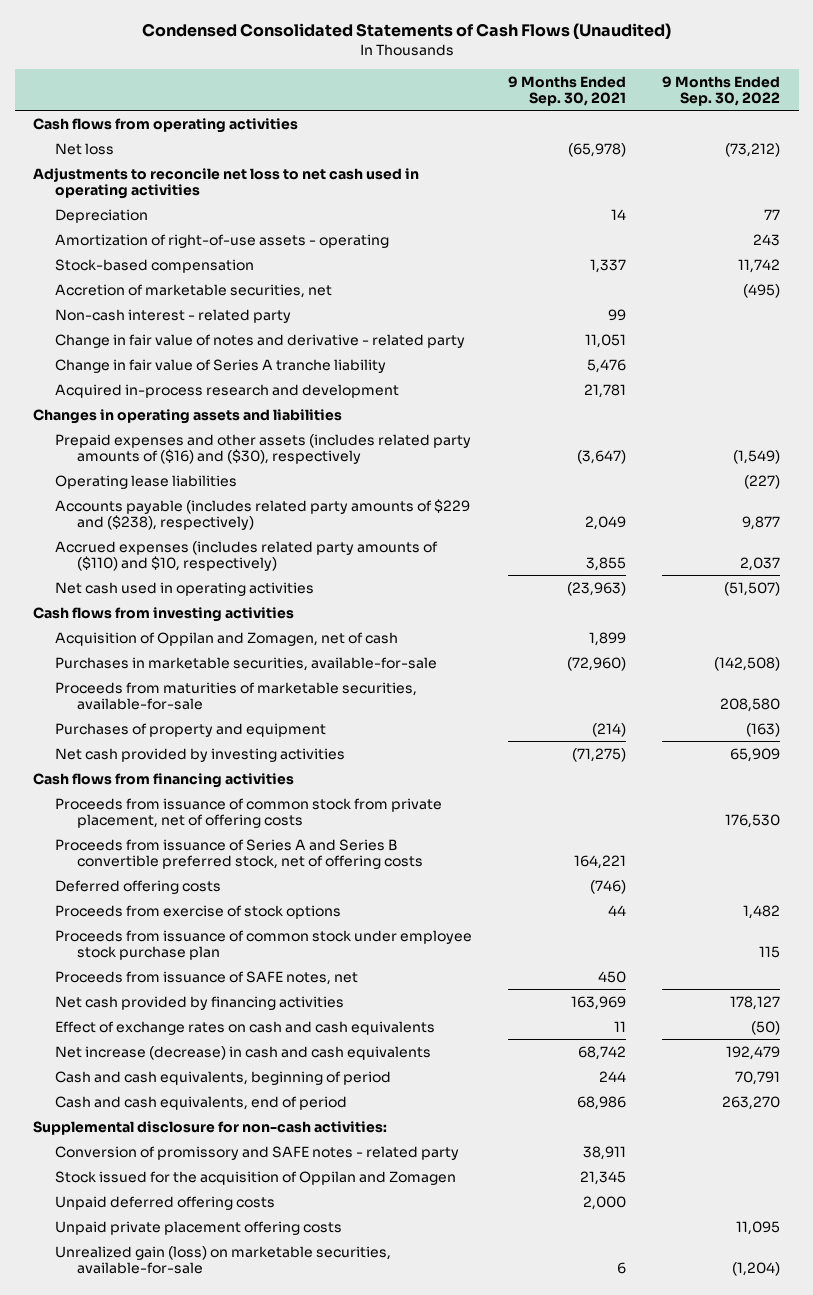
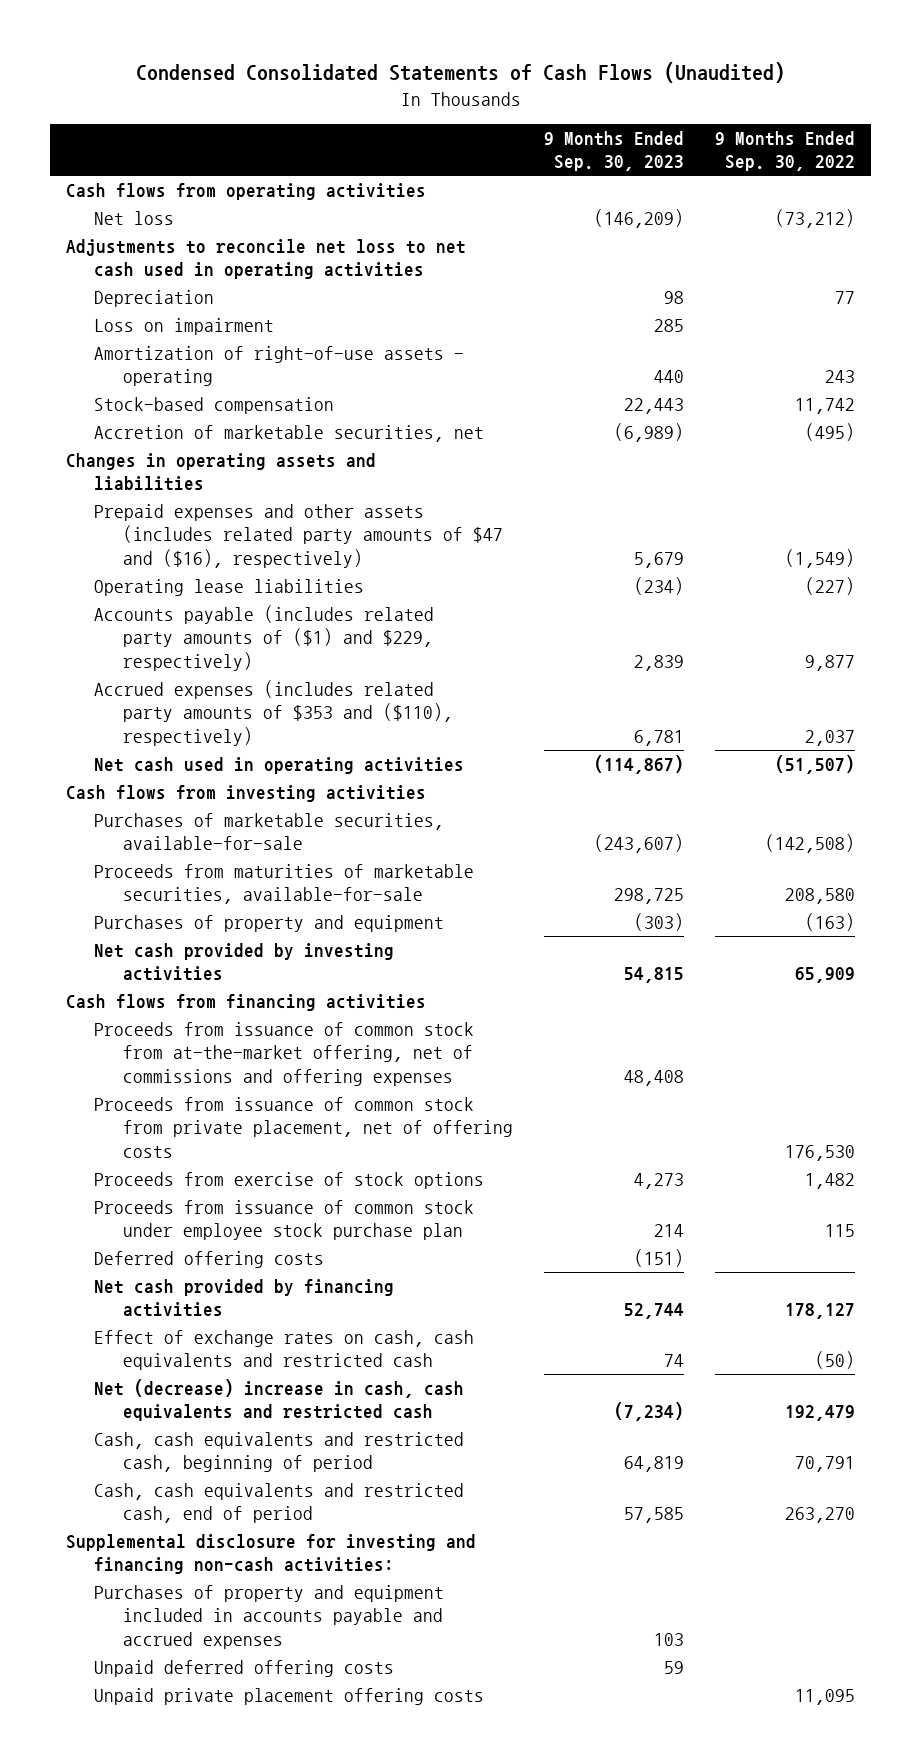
- | 9 Months Ended Sep. 30, 2021 | 9 Months Ended Sep. 30, 2022
+ | 9 Months Ended Sep. 30, 2023 | 9 Months Ended Sep. 30, 2022
+ Loss on impairment | 285 |
- Non-cash interest - related party | 99 |
- Change in fair value of notes and derivative - related party | 11,051 |
- Change in fair value of Series A tranche liability | 5,476 |
- Acquired in-process research and development | 21,781 |
- Prepaid expenses and other assets (includes related party amounts of ($16) and ($30), respectively | (3,647) | (1,549)
+ Prepaid expenses and other assets (includes related party amounts of $47 and ($16), respectively) | 5,679 | (1,549)
- Accounts payable (includes related party amounts of $229 and ($238), respectively) | 2,049 | 9,877
- Accrued expenses (includes related party amounts of ($110) and $10, respectively) | 3,855 | 2,037
+ Accounts payable (includes related party amounts of ($1) and $229, respectively) | 2,839 | 9,877
+ Accrued expenses (includes related party amounts of $353 and ($110), respectively) | 6,781 | 2,037
- Acquisition of Oppilan and Zomagen, net of cash | 1,899 |
- Purchases in marketable securities, available-for-sale | (72,960) | (142,508)
+ Purchases of marketable securities, available-for-sale | (243,607) | (142,508)
+ Proceeds from issuance of common stock from at-the-market offering, net of commissions and offering expenses | 48,408 |
- Proceeds from issuance of Series A and Series B convertible preferred stock, net of offering costs | 164,221 |
- Proceeds from issuance of SAFE notes, net | 450 |
moved down: Deferred offering costs | (151) |
- Effect of exchange rates on cash and cash equivalents | 11 | (50)
- Net increase (decrease) in cash and cash equivalents | 68,742 | 192,479
- Cash and cash equivalents, beginning of period | 244 | 70,791
- Cash and cash equivalents, end of period | 68,986 | 263,270
- Supplemental disclosure for non-cash activities:
- Conversion of promissory and SAFE notes - related party | 38,911 |
- Stock issued for the acquisition of Oppilan and Zomagen | 21,345 |
+ Effect of exchange rates on cash, cash equivalents and restricted cash | 74 | (50)
+ Net (decrease) increase in cash, cash equivalents and restricted cash | (7,234) | 192,479
+ Cash, cash equivalents and restricted cash, beginning of period | 64,819 | 70,791
+ Cash, cash equivalents and restricted cash, end of period | 57,585 | 263,270
+ Supplemental disclosure for investing and financing non-cash activities:
+ Purchases of property and equipment included in accounts payable and accrued expenses | 103 |
- Unrealized gain (loss) on marketable securities, available-for-sale | 6 | (1,204)

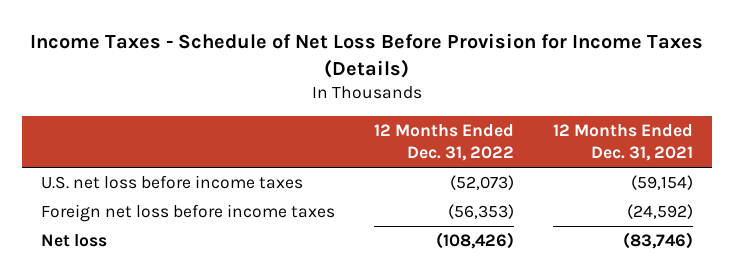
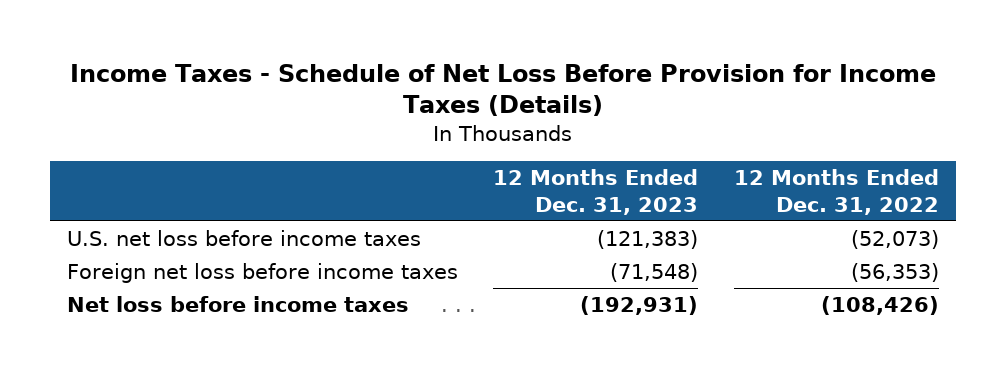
- | 12 Months Ended Dec. 31, 2022 | 12 Months Ended Dec. 31, 2021
+ | 12 Months Ended Dec. 31, 2023 | 12 Months Ended Dec. 31, 2022
- Net loss | (108,426) | (83,746)
+ Net loss before income taxes | (192,931) | (108,426)

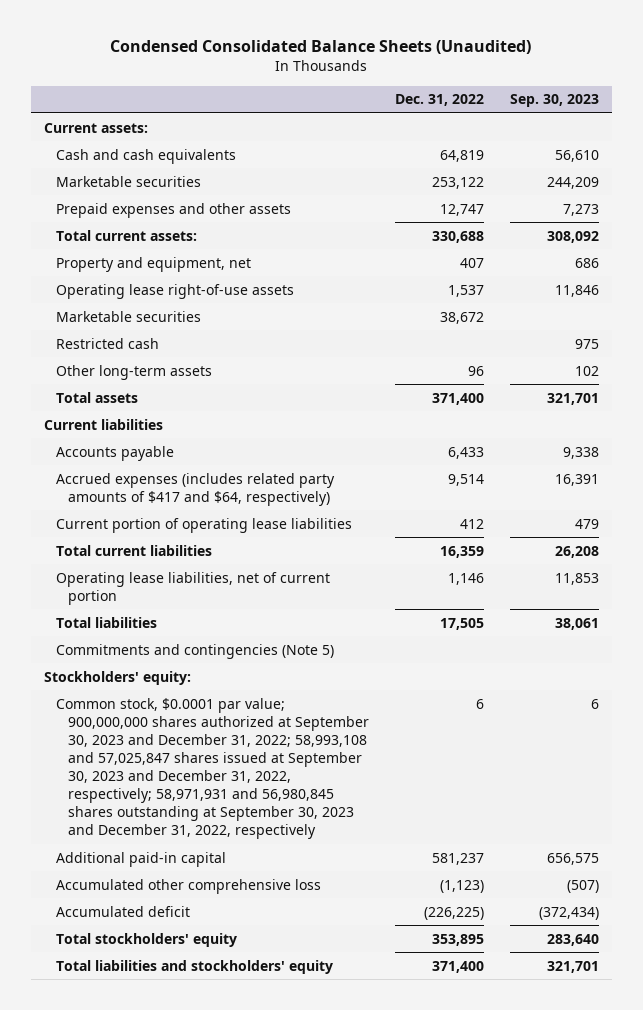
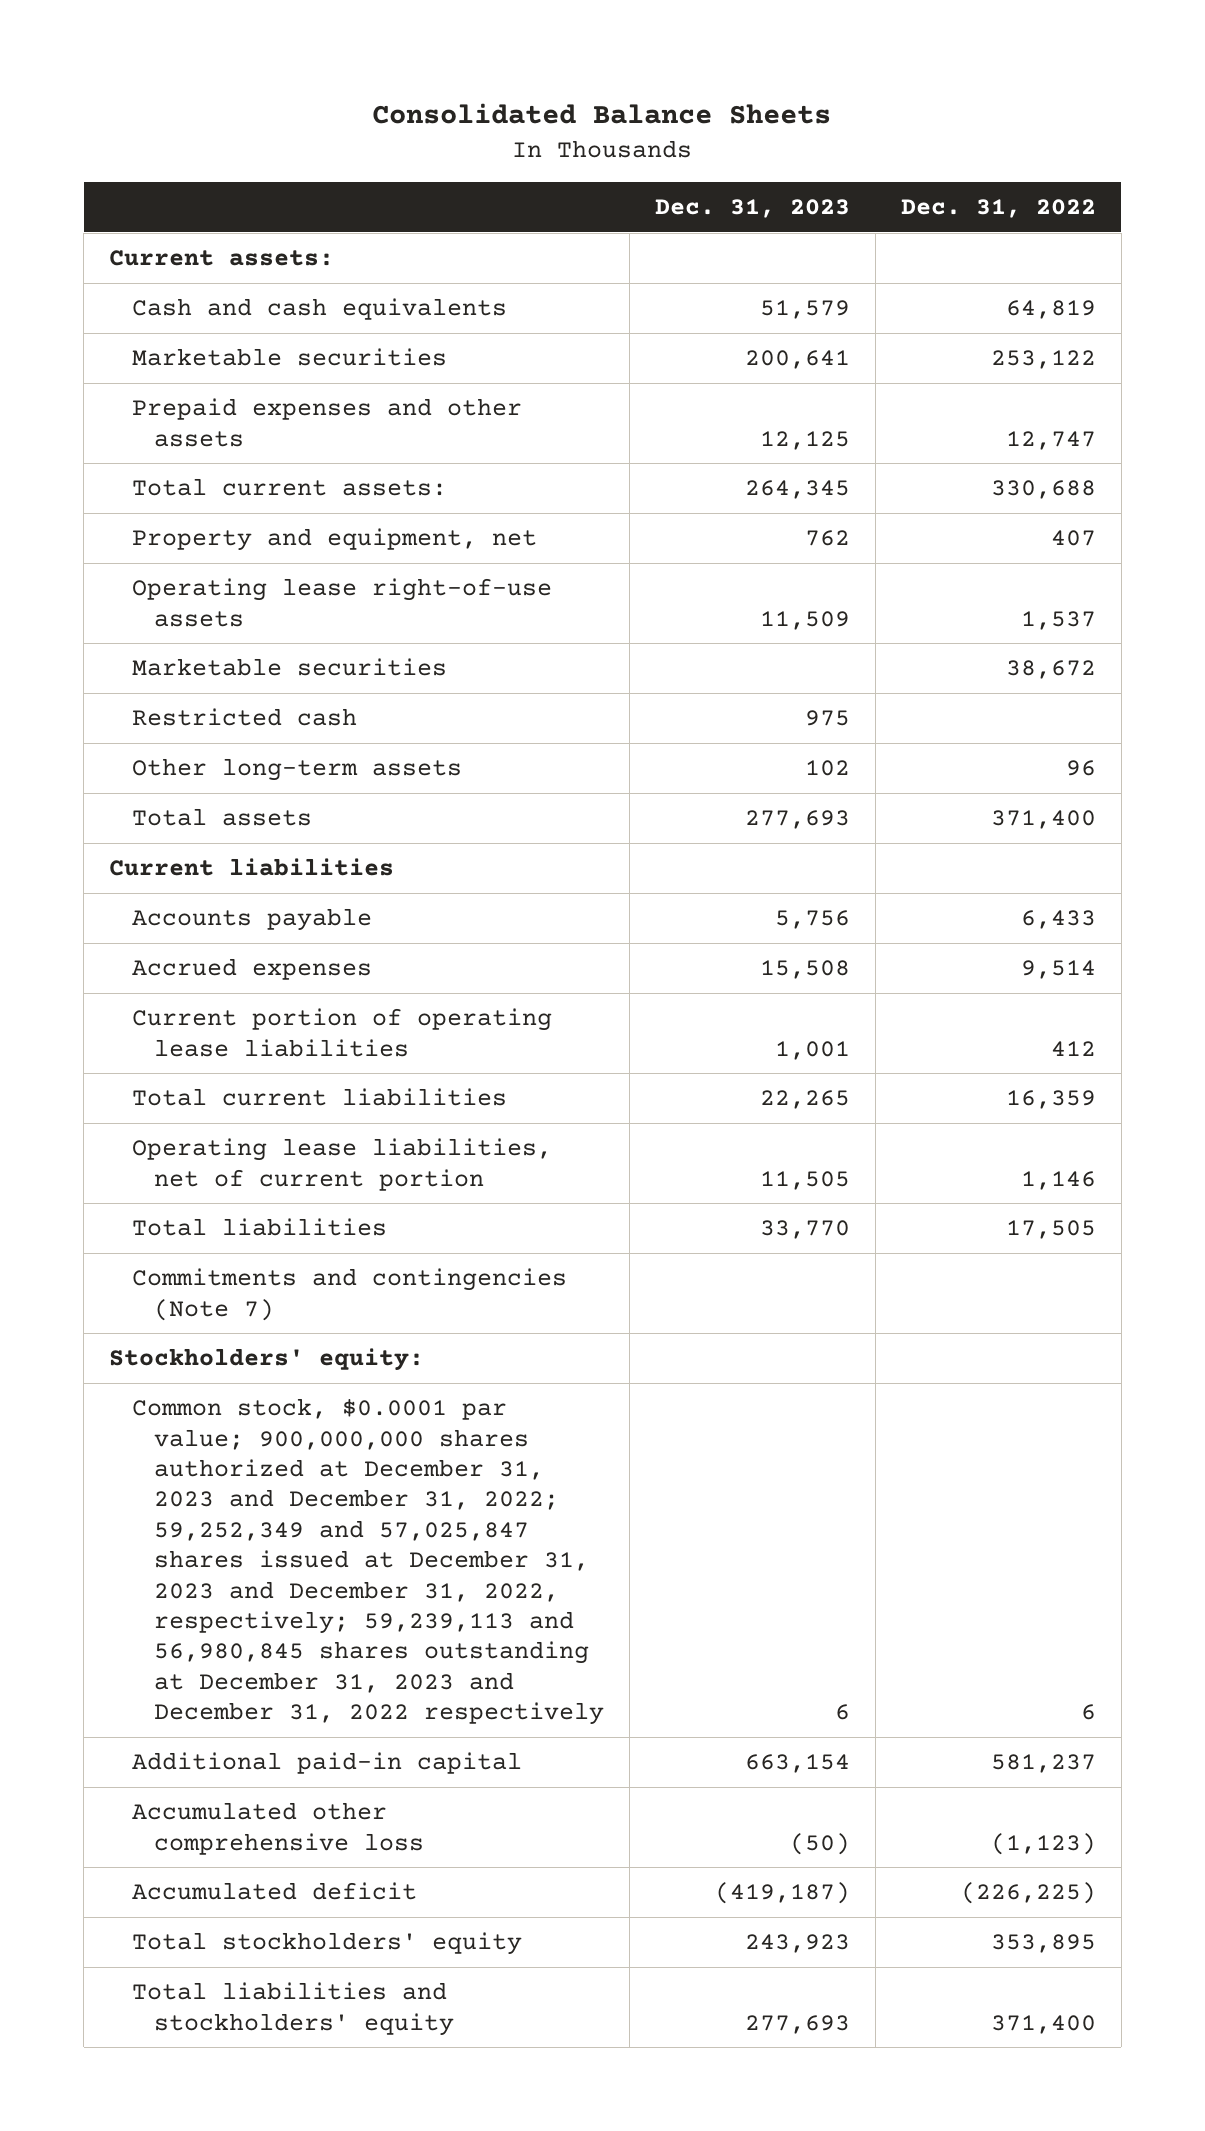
- Condensed Consolidated Balance Sheets (Unaudited)
+ Consolidated Balance Sheets
- | Dec. 31, 2022 | Sep. 30, 2023
+ | Dec. 31, 2023 | Dec. 31, 2022
- Accrued expenses (includes related party amounts of $417 and $64, respectively) | 9,514 | 16,391
+ Accrued expenses | 15,508 | 9,514
- Commitments and contingencies (Note 5)
+ Commitments and contingencies (Note 7)
- Common stock, $0.0001 par value; 900,000,000 shares authorized at September 30, 2023 and December 31, 2022; 58,993,108 and 57,025,847 shares issued at September 30, 2023 and December 31, 2022, respectively; 58,971,931 and 56,980,845 shares outstanding at September 30, 2023 and December 31, 2022, respectively | 6 | 6
+ Common stock, $0.0001 par value; 900,000,000 shares authorized at December 31, 2023 and December 31, 2022; 59,252,349 and 57,025,847 shares issued at December 31, 2023 and December 31, 2022, respectively; 59,239,113 and 56,980,845 shares outstanding at December 31, 2023 and December 31, 2022 respectively | 6 | 6

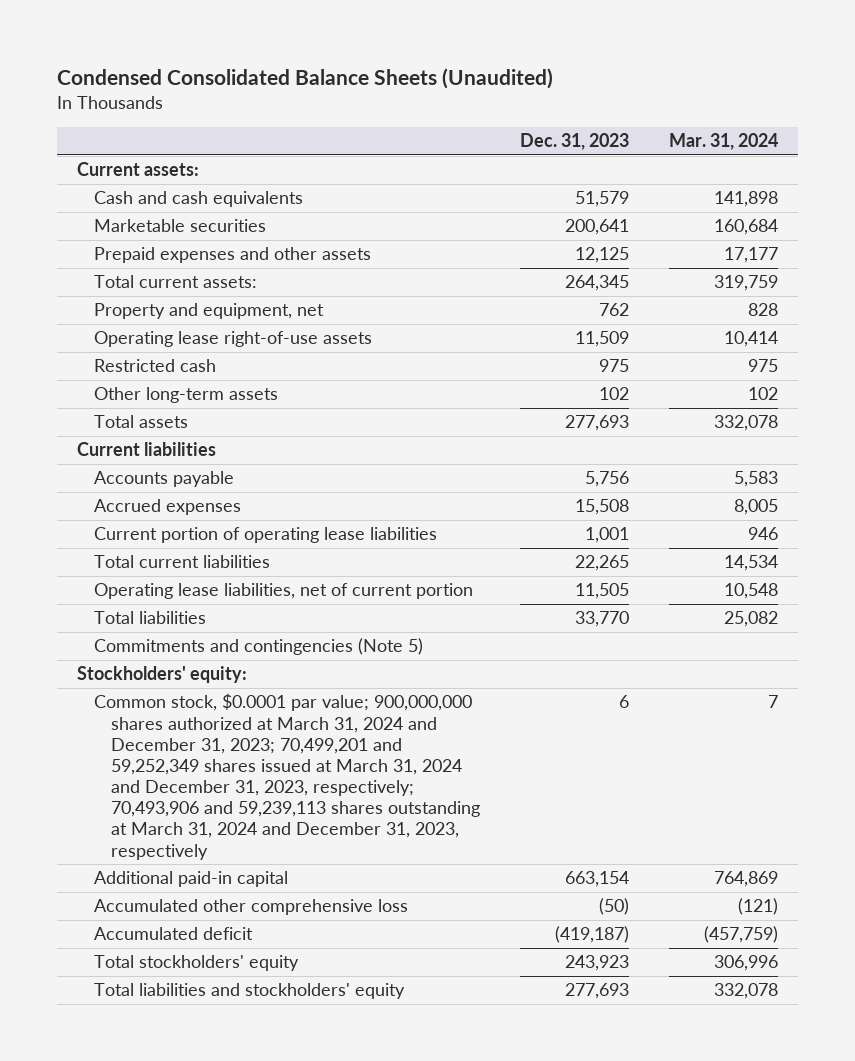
- Consolidated Balance Sheets
+ Condensed Consolidated Balance Sheets (Unaudited)
- | Dec. 31, 2023 | Dec. 31, 2022
+ | Dec. 31, 2023 | Mar. 31, 2024
- Marketable securities | | 38,672
- Commitments and contingencies (Note 7)
+ Commitments and contingencies (Note 5)
- Common stock, $0.0001 par value; 900,000,000 shares authorized at December 31, 2023 and December 31, 2022; 59,252,349 and 57,025,847 shares issued at December 31, 2023 and December 31, 2022, respectively; 59,239,113 and 56,980,845 shares outstanding at December 31, 2023 and December 31, 2022 respectively | 6 | 6
+ Common stock, $0.0001 par value; 900,000,000 shares authorized at March 31, 2024 and December 31, 2023; 70,499,201 and 59,252,349 shares issued at March 31, 2024 and December 31, 2023, respectively; 70,493,906 and 59,239,113 shares outstanding at March 31, 2024 and December 31, 2023, respectively | 6 | 7

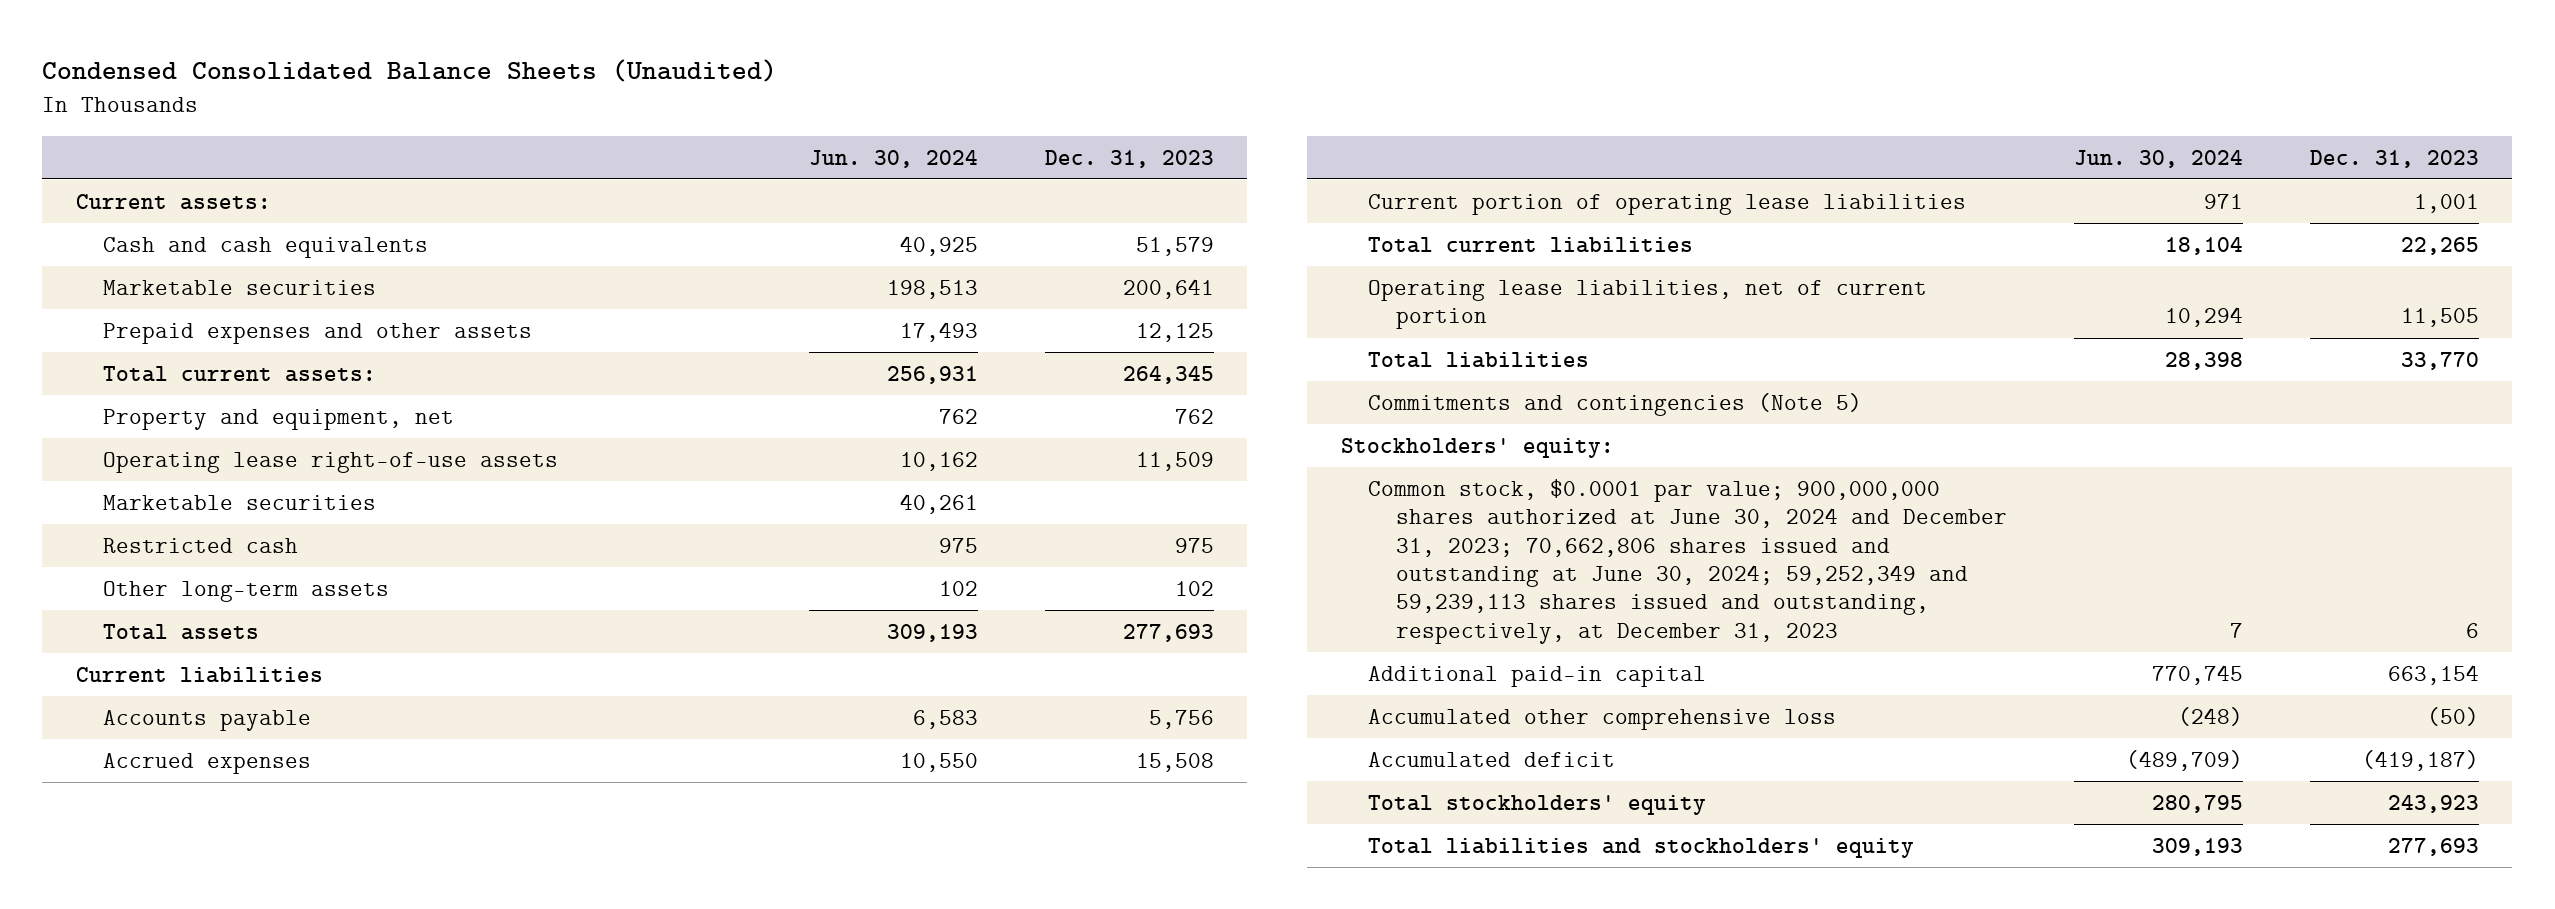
- | Dec. 31, 2023 | Mar. 31, 2024
+ | Jun. 30, 2024 | Dec. 31, 2023
+ Marketable securities | 40,261 |
- Common stock, $0.0001 par value; 900,000,000 shares authorized at March 31, 2024 and December 31, 2023; 70,499,201 and 59,252,349 shares issued at March 31, 2024 and December 31, 2023, respectively; 70,493,906 and 59,239,113 shares outstanding at March 31, 2024 and December 31, 2023, respectively | 6 | 7
+ Common stock, $0.0001 par value; 900,000,000 shares authorized at June 30, 2024 and December 31, 2023; 70,662,806 shares issued and outstanding at June 30, 2024; 59,252,349 and 59,239,113 shares issued and outstanding, respectively, at December 31, 2023 | 7 | 6

